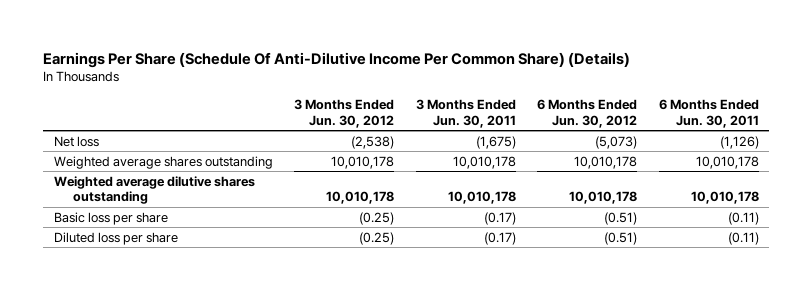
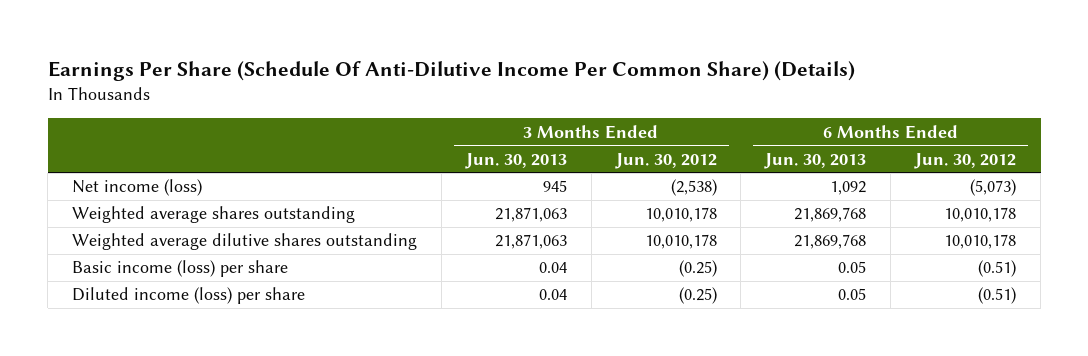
- | 3 Months Ended Jun. 30, 2012 | 3 Months Ended Jun. 30, 2011 | 6 Months Ended Jun. 30, 2012 | 6 Months Ended Jun. 30, 2011
+ | 3 Months Ended Jun. 30, 2013 | 3 Months Ended Jun. 30, 2012 | 6 Months Ended Jun. 30, 2013 | 6 Months Ended Jun. 30, 2012
- Net loss | (2,538) | (1,675) | (5,073) | (1,126)
+ Net income (loss) | 945 | (2,538) | 1,092 | (5,073)
- Basic loss per share | (0.25) | (0.17) | (0.51) | (0.11)
- Diluted loss per share | (0.25) | (0.17) | (0.51) | (0.11)
+ Basic income (loss) per share | 0.04 | (0.25) | 0.05 | (0.51)
+ Diluted income (loss) per share | 0.04 | (0.25) | 0.05 | (0.51)

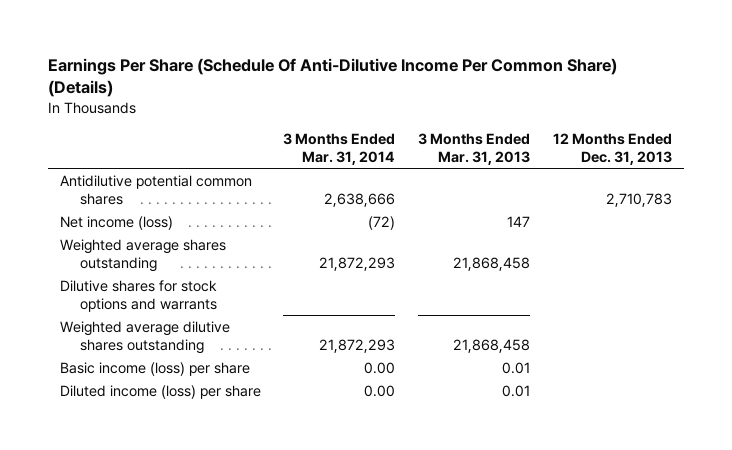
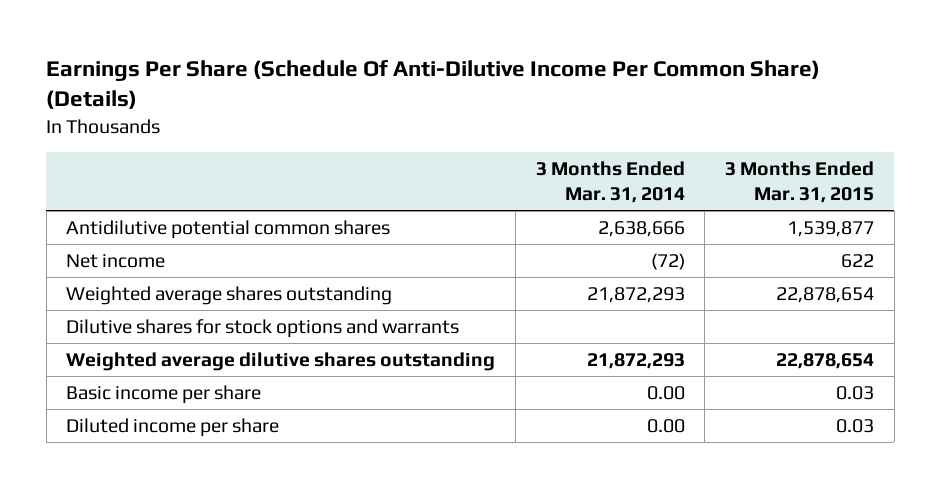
- | 3 Months Ended Mar. 31, 2014 | 3 Months Ended Mar. 31, 2013 | 12 Months Ended Dec. 31, 2013
+ | 3 Months Ended Mar. 31, 2014 | 3 Months Ended Mar. 31, 2015
- Net income (loss) | (72) | 147 |
+ Net income | (72) | 622
- Basic income (loss) per share | 0.00 | 0.01 |
- Diluted income (loss) per share | 0.00 | 0.01 |
+ Basic income per share | 0.00 | 0.03
+ Diluted income per share | 0.00 | 0.03

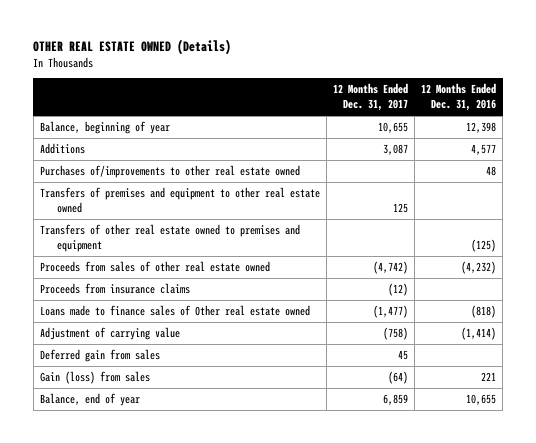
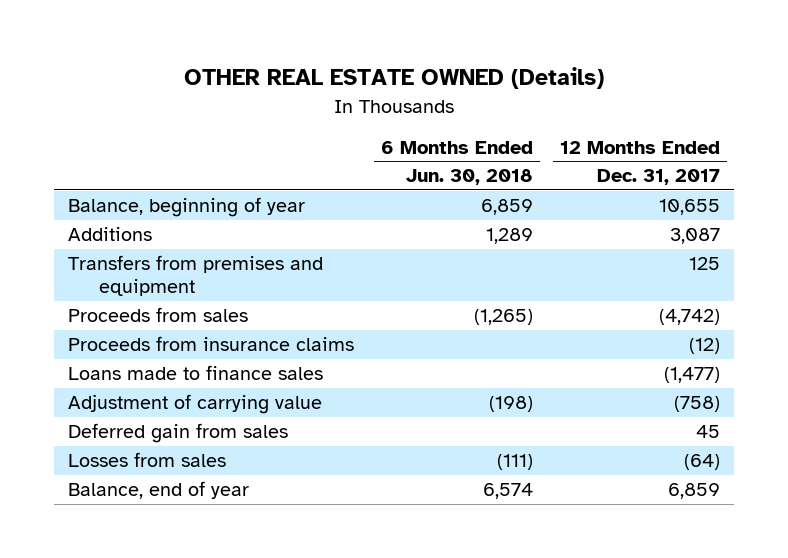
- | 12 Months Ended Dec. 31, 2017 | 12 Months Ended Dec. 31, 2016
+ | 6 Months Ended Jun. 30, 2018 | 12 Months Ended Dec. 31, 2017
- Purchases of/improvements to other real estate owned | | 48
- Transfers of premises and equipment to other real estate owned | 125 |
- Transfers of other real estate owned to premises and equipment | | (125)
- Proceeds from sales of other real estate owned | (4,742) | (4,232)
+ Transfers from premises and equipment | | 125
+ Proceeds from sales | (1,265) | (4,742)
- Loans made to finance sales of Other real estate owned | (1,477) | (818)
+ Loans made to finance sales | | (1,477)
- Gain (loss) from sales | (64) | 221
+ Losses from sales | (111) | (64)

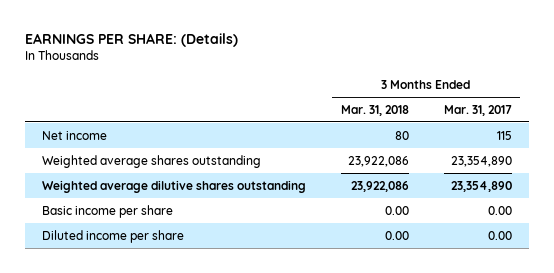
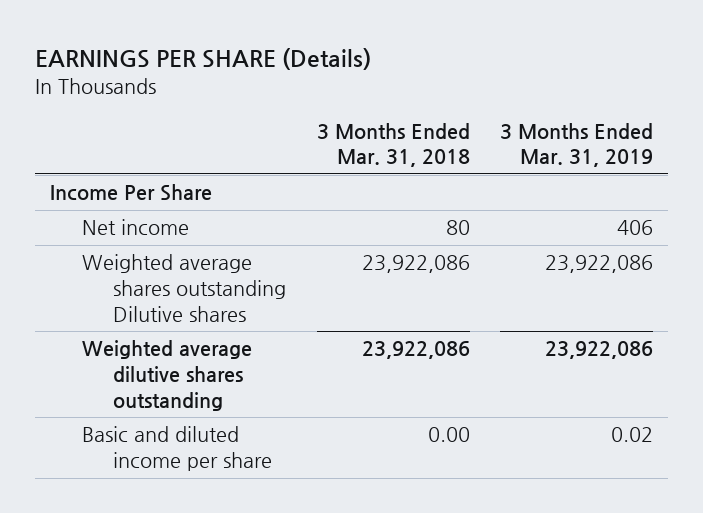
- EARNINGS PER SHARE: (Details)
+ EARNINGS PER SHARE (Details)
- | 3 Months Ended Mar. 31, 2018 | 3 Months Ended Mar. 31, 2017
+ | 3 Months Ended Mar. 31, 2018 | 3 Months Ended Mar. 31, 2019
+ Income Per Share
- Weighted average shares outstanding | 23,922,086 | 23,354,890
+ Weighted average shares outstanding Dilutive shares | 23,922,086 | 23,922,086
- Basic income per share | 0.00 | 0.00
- Diluted income per share | 0.00 | 0.00
+ Basic and diluted income per share | 0.00 | 0.02

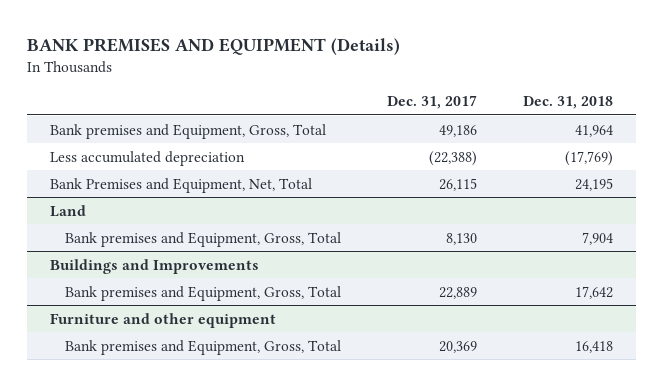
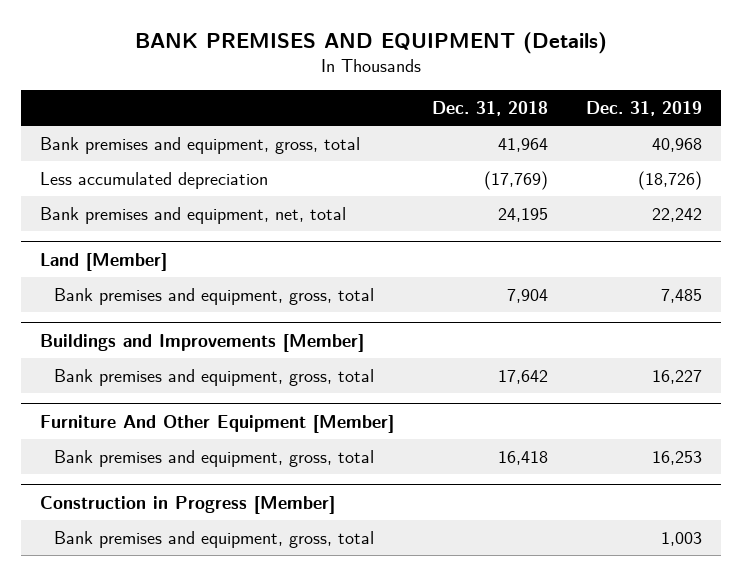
- | Dec. 31, 2017 | Dec. 31, 2018
+ | Dec. 31, 2018 | Dec. 31, 2019
- Bank premises and Equipment, Gross, Total | 49,186 | 41,964
+ Bank premises and equipment, gross, total | 41,964 | 40,968
- Bank Premises and Equipment, Net, Total | 26,115 | 24,195
- Land
- Bank premises and Equipment, Gross, Total | 8,130 | 7,904
- Buildings and Improvements
- Bank premises and Equipment, Gross, Total | 22,889 | 17,642
- Furniture and other equipment
- Bank premises and Equipment, Gross, Total | 20,369 | 16,418
+ Bank premises and equipment, net, total | 24,195 | 22,242
+ Land [Member]
+ Bank premises and equipment, gross, total | 7,904 | 7,485
+ Buildings and Improvements [Member]
+ Bank premises and equipment, gross, total | 17,642 | 16,227
+ Furniture And Other Equipment [Member]
+ Bank premises and equipment, gross, total | 16,418 | 16,253
+ Construction in Progress [Member]
+ Bank premises and equipment, gross, total | | 1,003

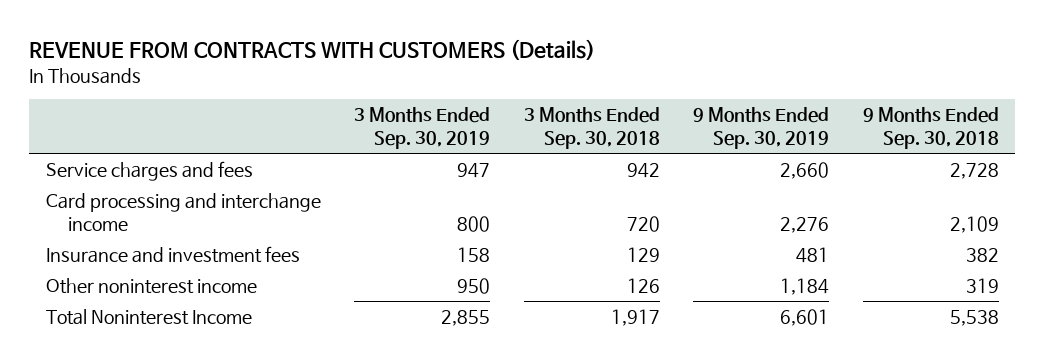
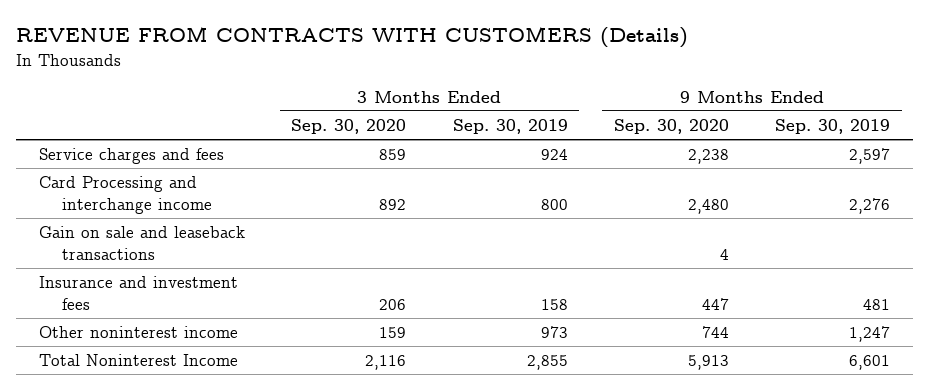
- | 3 Months Ended Sep. 30, 2019 | 3 Months Ended Sep. 30, 2018 | 9 Months Ended Sep. 30, 2019 | 9 Months Ended Sep. 30, 2018
+ | 3 Months Ended Sep. 30, 2020 | 3 Months Ended Sep. 30, 2019 | 9 Months Ended Sep. 30, 2020 | 9 Months Ended Sep. 30, 2019
- Service charges and fees | 947 | 942 | 2,660 | 2,728
- Card processing and interchange income | 800 | 720 | 2,276 | 2,109
+ Service charges and fees | 859 | 924 | 2,238 | 2,597
+ Card Processing and interchange income | 892 | 800 | 2,480 | 2,276
+ Gain on sale and leaseback transactions | | | 4 |
- Other noninterest income | 950 | 126 | 1,184 | 319
+ Other noninterest income | 159 | 973 | 744 | 1,247

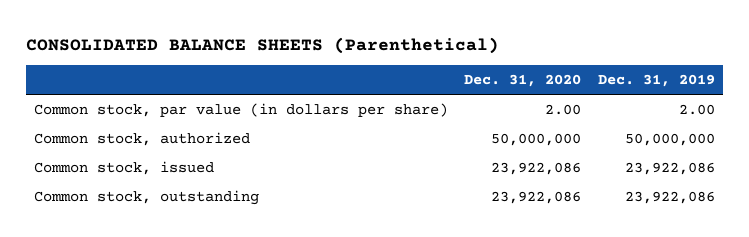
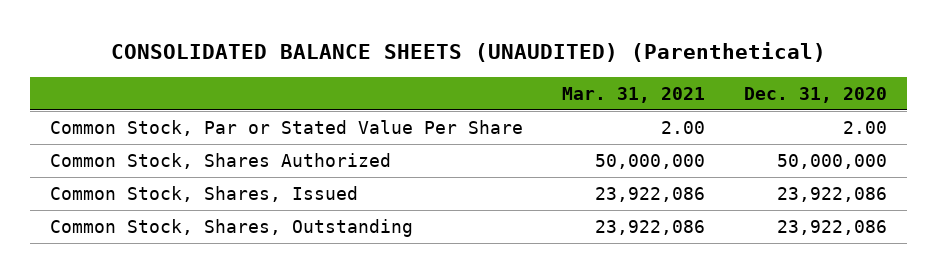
- CONSOLIDATED BALANCE SHEETS (Parenthetical)
+ CONSOLIDATED BALANCE SHEETS (UNAUDITED) (Parenthetical)
- | Dec. 31, 2020 | Dec. 31, 2019
+ | Mar. 31, 2021 | Dec. 31, 2020
- Common stock, par value (in dollars per share) | 2.00 | 2.00
- Common stock, authorized | 50,000,000 | 50,000,000
- Common stock, issued | 23,922,086 | 23,922,086
- Common stock, outstanding | 23,922,086 | 23,922,086
+ Common Stock, Par or Stated Value Per Share | 2.00 | 2.00
+ Common Stock, Shares Authorized | 50,000,000 | 50,000,000
+ Common Stock, Shares, Issued | 23,922,086 | 23,922,086
+ Common Stock, Shares, Outstanding | 23,922,086 | 23,922,086

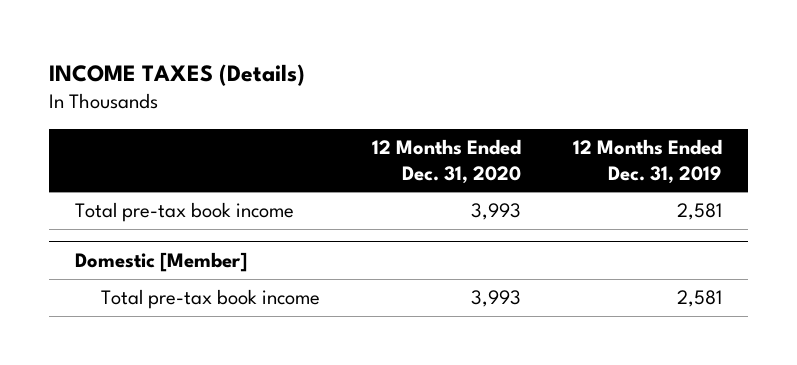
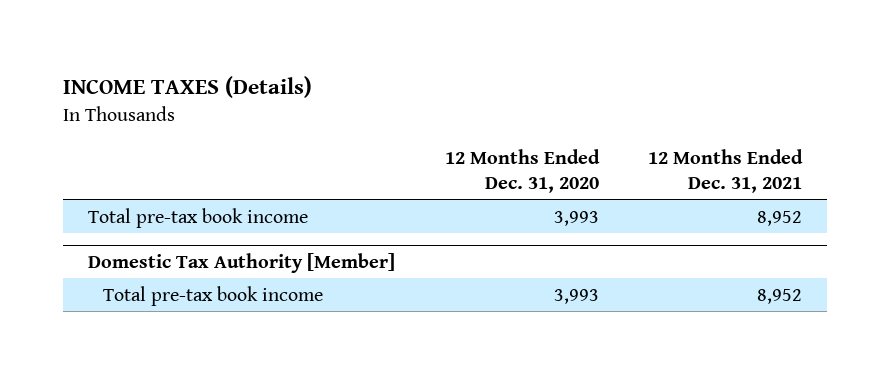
- | 12 Months Ended Dec. 31, 2020 | 12 Months Ended Dec. 31, 2019
+ | 12 Months Ended Dec. 31, 2020 | 12 Months Ended Dec. 31, 2021
- Domestic [Member]
+ Domestic Tax Authority [Member]

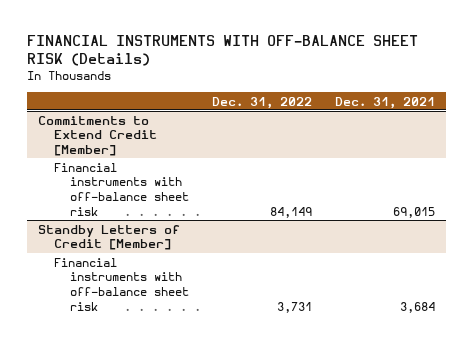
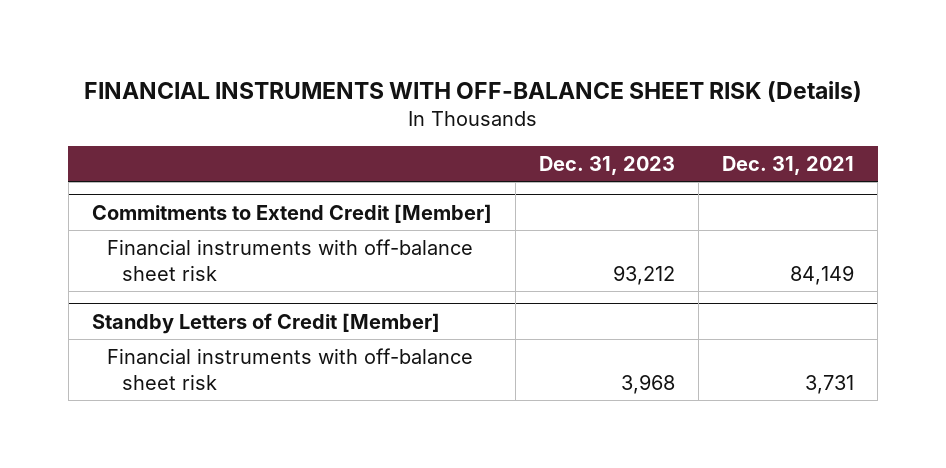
- | Dec. 31, 2022 | Dec. 31, 2021
+ | Dec. 31, 2023 | Dec. 31, 2021
@ Commitments to Extend Credit [Member]
- Financial instruments with off-balance sheet risk | 84,149 | 69,015
+ Financial instruments with off-balance sheet risk | 93,212 | 84,149
@ Standby Letters of Credit [Member]
- Financial instruments with off-balance sheet risk | 3,731 | 3,684
+ Financial instruments with off-balance sheet risk | 3,968 | 3,731

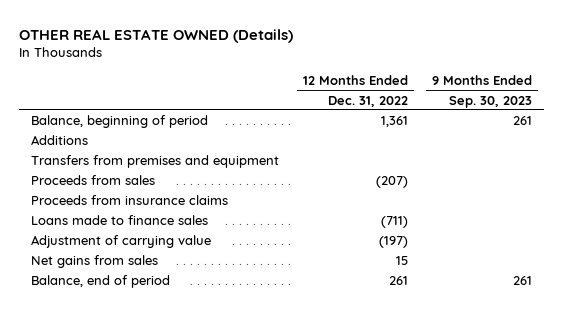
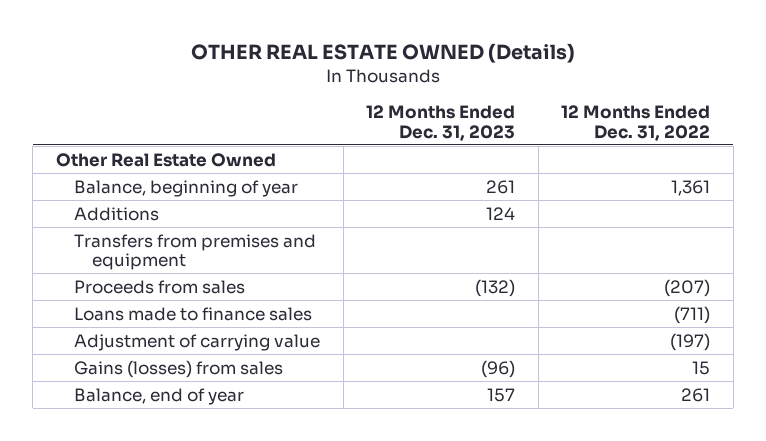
- | 12 Months Ended Dec. 31, 2022 | 9 Months Ended Sep. 30, 2023
+ | 12 Months Ended Dec. 31, 2023 | 12 Months Ended Dec. 31, 2022
- Balance, beginning of period | 1,361 | 261
+ Other Real Estate Owned
+ Balance, beginning of year | 261 | 1,361
- Proceeds from insurance claims
- Net gains from sales | 15 |
- Balance, end of period | 261 | 261
+ Gains (losses) from sales | (96) | 15
+ Balance, end of year | 157 | 261

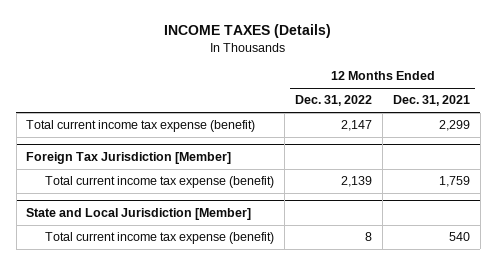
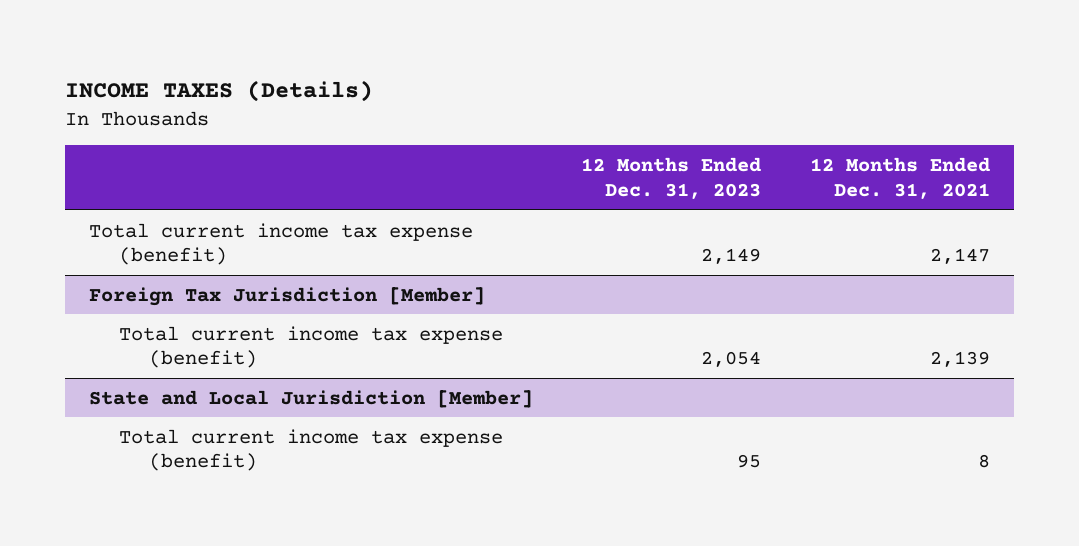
- | 12 Months Ended Dec. 31, 2022 | 12 Months Ended Dec. 31, 2021
+ | 12 Months Ended Dec. 31, 2023 | 12 Months Ended Dec. 31, 2021
- Total current income tax expense (benefit) | 2,147 | 2,299
+ Total current income tax expense (benefit) | 2,149 | 2,147
@ Foreign Tax Jurisdiction [Member]
- Total current income tax expense (benefit) | 2,139 | 1,759
+ Total current income tax expense (benefit) | 2,054 | 2,139
@ State and Local Jurisdiction [Member]
- Total current income tax expense (benefit) | 8 | 540
+ Total current income tax expense (benefit) | 95 | 8

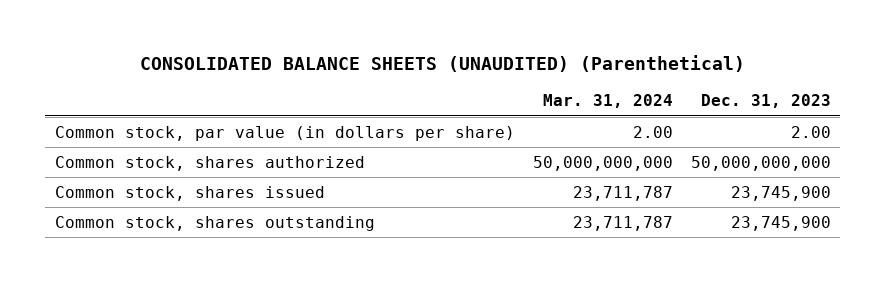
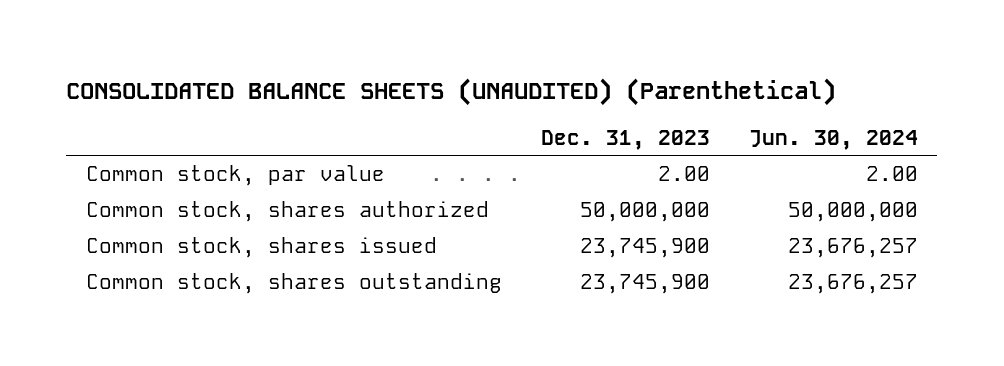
- | Mar. 31, 2024 | Dec. 31, 2023
+ | Dec. 31, 2023 | Jun. 30, 2024
- Common stock, par value (in dollars per share) | 2.00 | 2.00
- Common stock, shares authorized | 50,000,000,000 | 50,000,000,000
+ Common stock, par value | 2.00 | 2.00
+ Common stock, shares authorized | 50,000,000 | 50,000,000

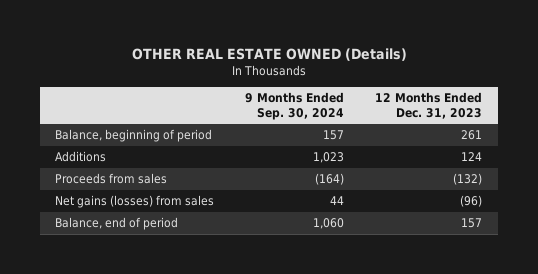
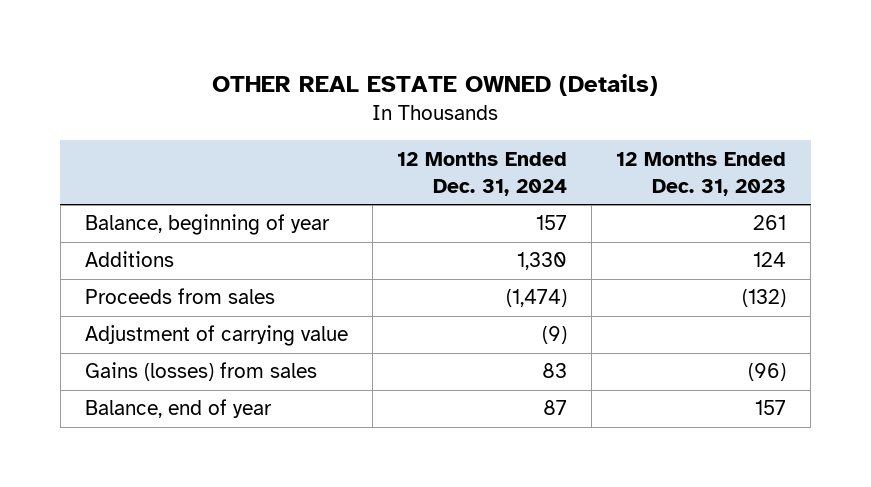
- | 9 Months Ended Sep. 30, 2024 | 12 Months Ended Dec. 31, 2023
+ | 12 Months Ended Dec. 31, 2024 | 12 Months Ended Dec. 31, 2023
- Balance, beginning of period | 157 | 261
+ Balance, beginning of year | 157 | 261
- Net gains (losses) from sales | 44 | (96)
- Balance, end of period | 1,060 | 157
+ Adjustment of carrying value | (9) |
+ Gains (losses) from sales | 83 | (96)
+ Balance, end of year | 87 | 157

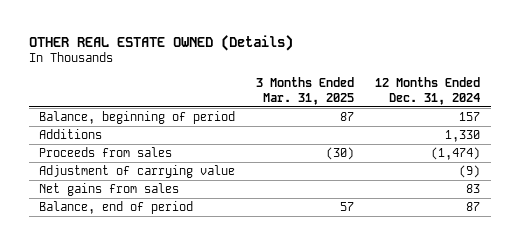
- | 12 Months Ended Dec. 31, 2024 | 12 Months Ended Dec. 31, 2023
+ | 3 Months Ended Mar. 31, 2025 | 12 Months Ended Dec. 31, 2024
- Balance, beginning of year | 157 | 261
+ Balance, beginning of period | 87 | 157
- Gains (losses) from sales | 83 | (96)
- Balance, end of year | 87 | 157
+ Net gains from sales | | 83
+ Balance, end of period | 57 | 87

